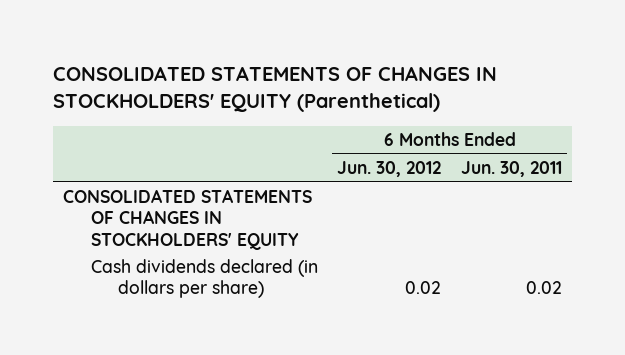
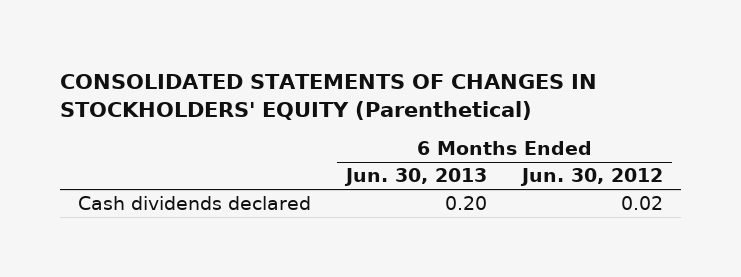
- | 6 Months Ended Jun. 30, 2012 | 6 Months Ended Jun. 30, 2011
+ | 6 Months Ended Jun. 30, 2013 | 6 Months Ended Jun. 30, 2012
- CONSOLIDATED STATEMENTS OF CHANGES IN STOCKHOLDERS' EQUITY
- Cash dividends declared (in dollars per share) | 0.02 | 0.02
+ Cash dividends declared | 0.20 | 0.02

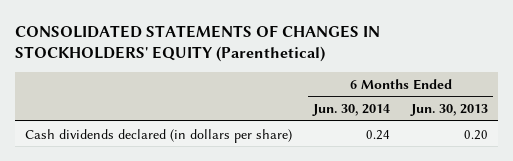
- | 6 Months Ended Jun. 30, 2013 | 6 Months Ended Jun. 30, 2012
+ | 6 Months Ended Jun. 30, 2014 | 6 Months Ended Jun. 30, 2013
- Cash dividends declared | 0.20 | 0.02
+ Cash dividends declared (in dollars per share) | 0.24 | 0.20

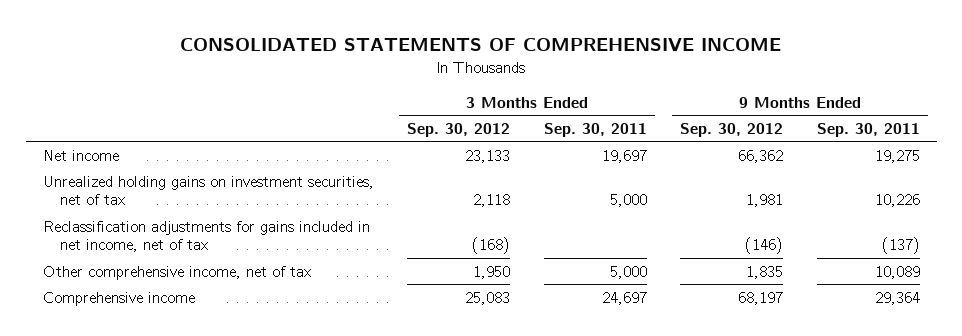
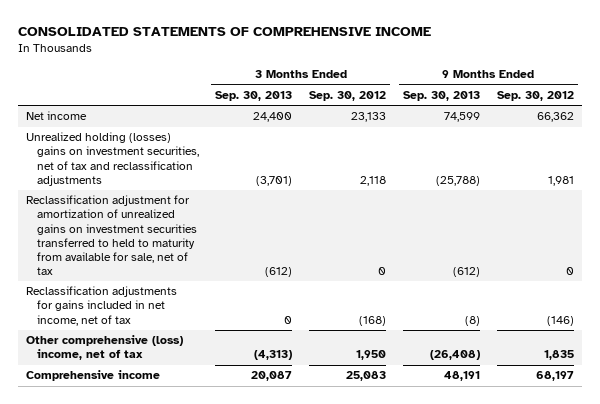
- | 3 Months Ended Sep. 30, 2012 | 3 Months Ended Sep. 30, 2011 | 9 Months Ended Sep. 30, 2012 | 9 Months Ended Sep. 30, 2011
+ | 3 Months Ended Sep. 30, 2013 | 3 Months Ended Sep. 30, 2012 | 9 Months Ended Sep. 30, 2013 | 9 Months Ended Sep. 30, 2012
- Unrealized holding gains on investment securities, net of tax | 2,118 | 5,000 | 1,981 | 10,226
+ Unrealized holding (losses) gains on investment securities, net of tax and reclassification adjustments | (3,701) | 2,118 | (25,788) | 1,981
+ Reclassification adjustment for amortization of unrealized gains on investment securities transferred to held to maturity from available for sale, net of tax | (612) | 0 | (612) | 0
- Other comprehensive income, net of tax | 1,950 | 5,000 | 1,835 | 10,089
+ Other comprehensive (loss) income, net of tax | (4,313) | 1,950 | (26,408) | 1,835

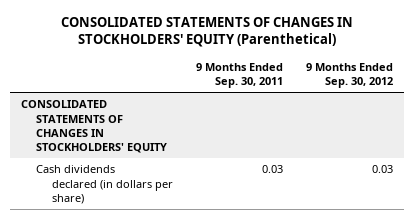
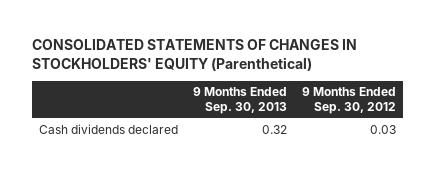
- | 9 Months Ended Sep. 30, 2011 | 9 Months Ended Sep. 30, 2012
+ | 9 Months Ended Sep. 30, 2013 | 9 Months Ended Sep. 30, 2012
- CONSOLIDATED STATEMENTS OF CHANGES IN STOCKHOLDERS' EQUITY
- Cash dividends declared (in dollars per share) | 0.03 | 0.03
+ Cash dividends declared | 0.32 | 0.03

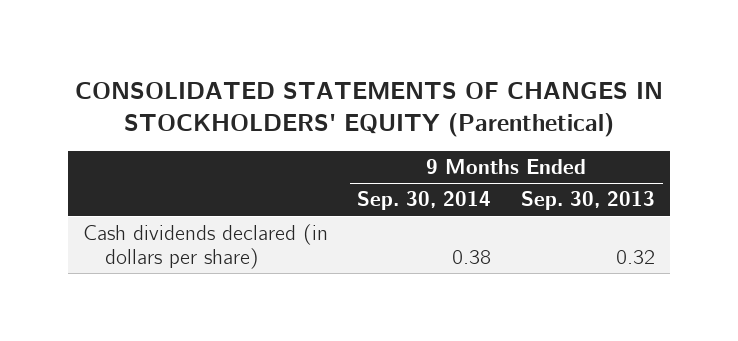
- | 9 Months Ended Sep. 30, 2013 | 9 Months Ended Sep. 30, 2012
+ | 9 Months Ended Sep. 30, 2014 | 9 Months Ended Sep. 30, 2013
- Cash dividends declared | 0.32 | 0.03
+ Cash dividends declared (in dollars per share) | 0.38 | 0.32

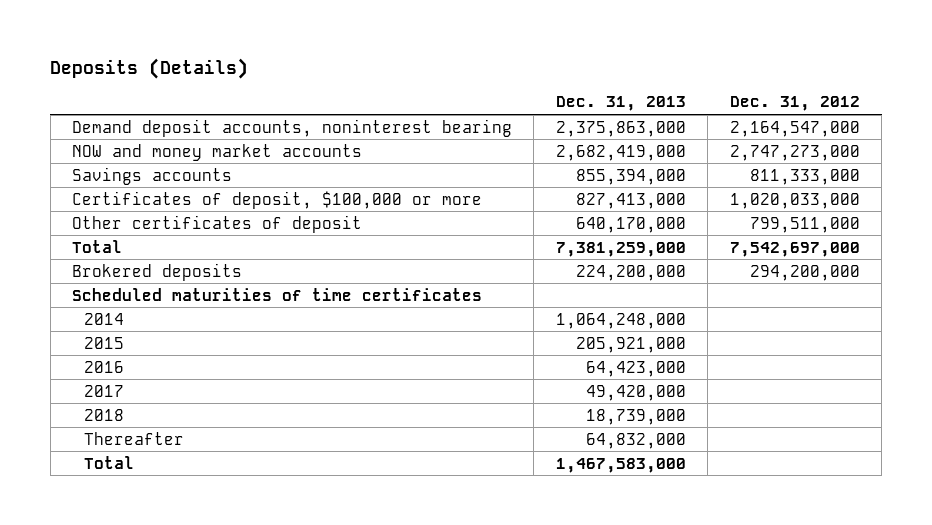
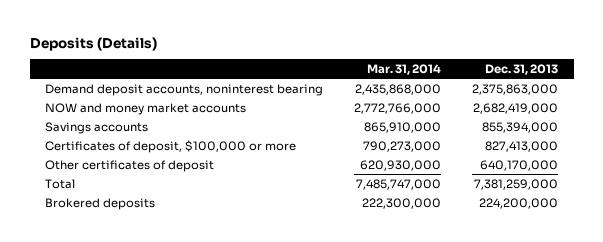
- | Dec. 31, 2013 | Dec. 31, 2012
+ | Mar. 31, 2014 | Dec. 31, 2013
- Scheduled maturities of time certificates
- 2014 | 1,064,248,000 |
- 2015 | 205,921,000 |
- 2016 | 64,423,000 |
- 2017 | 49,420,000 |
- 2018 | 18,739,000 |
- Thereafter | 64,832,000 |
- Total | 1,467,583,000 |

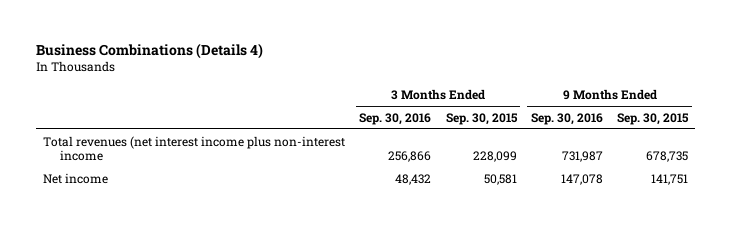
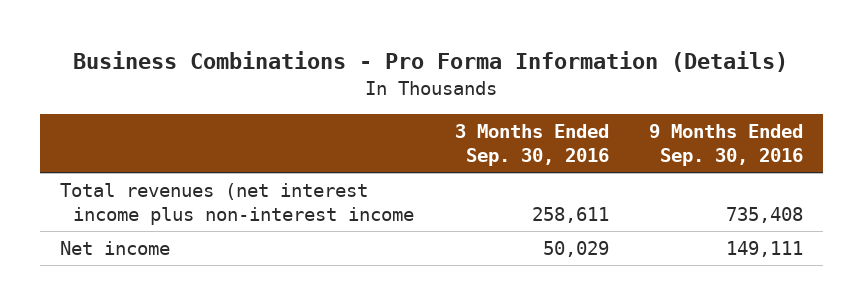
- Business Combinations (Details 4)
+ Business Combinations - Pro Forma Information (Details)
- | 3 Months Ended Sep. 30, 2016 | 3 Months Ended Sep. 30, 2015 | 9 Months Ended Sep. 30, 2016 | 9 Months Ended Sep. 30, 2015
+ | 3 Months Ended Sep. 30, 2016 | 9 Months Ended Sep. 30, 2016
- Total revenues (net interest income plus non-interest income | 256,866 | 228,099 | 731,987 | 678,735
- Net income | 48,432 | 50,581 | 147,078 | 141,751
+ Total revenues (net interest income plus non-interest income | 258,611 | 735,408
+ Net income | 50,029 | 149,111

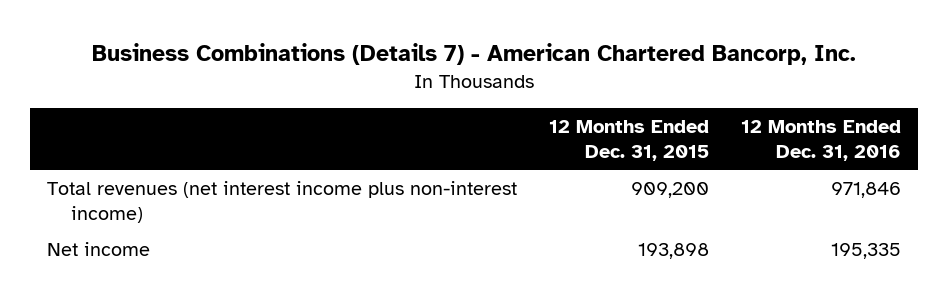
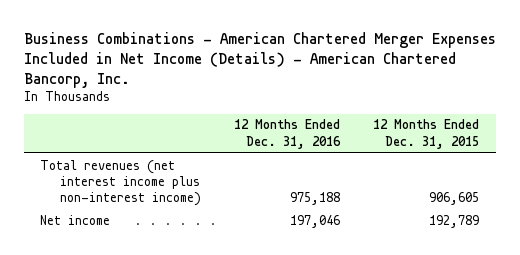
- Business Combinations (Details 7) - American Chartered Bancorp, Inc.
+ Business Combinations - American Chartered Merger Expenses Included in Net Income (Details) - American Chartered Bancorp, Inc.
- | 12 Months Ended Dec. 31, 2015 | 12 Months Ended Dec. 31, 2016
+ | 12 Months Ended Dec. 31, 2016 | 12 Months Ended Dec. 31, 2015
- Total revenues (net interest income plus non-interest income) | 909,200 | 971,846
- Net income | 193,898 | 195,335
+ Total revenues (net interest income plus non-interest income) | 975,188 | 906,605
+ Net income | 197,046 | 192,789

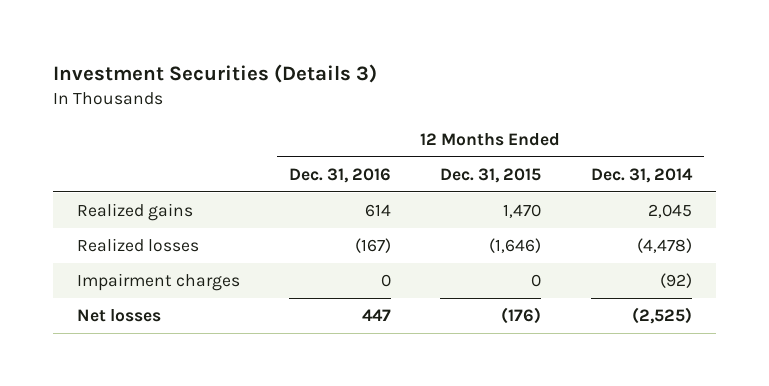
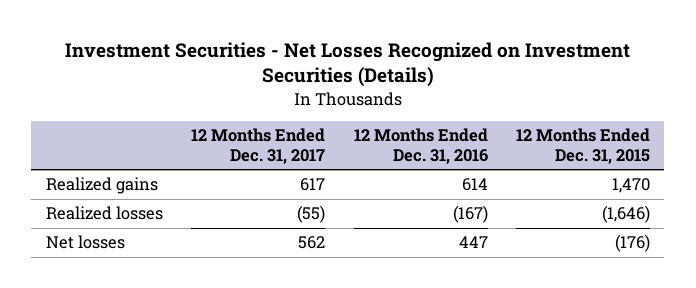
- Investment Securities (Details 3)
+ Investment Securities - Net Losses Recognized on Investment Securities (Details)
- | 12 Months Ended Dec. 31, 2016 | 12 Months Ended Dec. 31, 2015 | 12 Months Ended Dec. 31, 2014
+ | 12 Months Ended Dec. 31, 2017 | 12 Months Ended Dec. 31, 2016 | 12 Months Ended Dec. 31, 2015
- Impairment charges | 0 | 0 | (92)

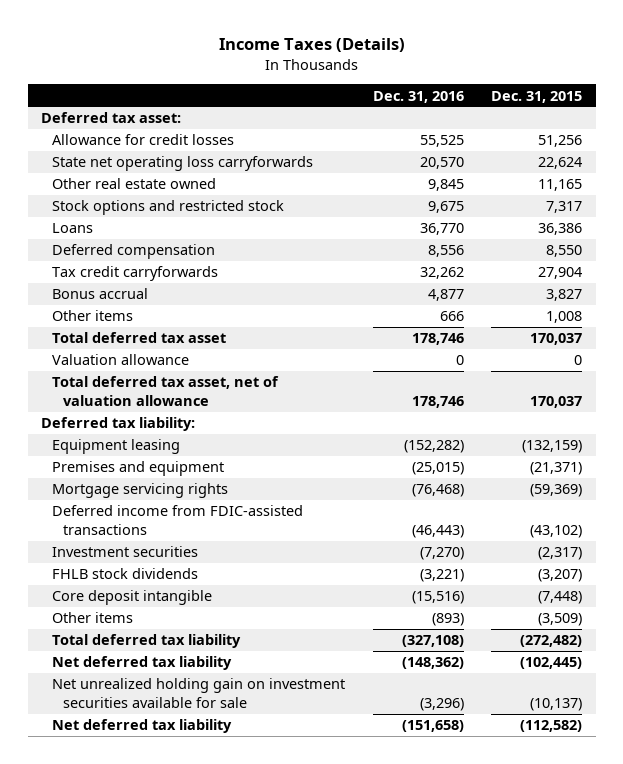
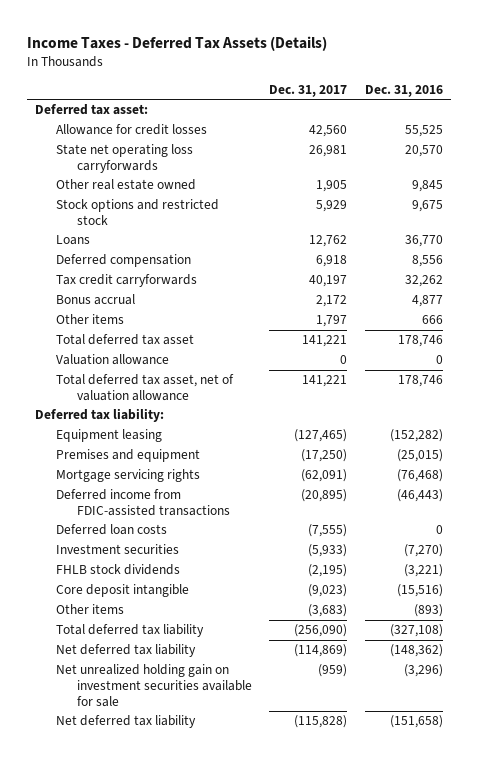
- Income Taxes (Details)
+ Income Taxes - Deferred Tax Assets (Details)
- | Dec. 31, 2016 | Dec. 31, 2015
+ | Dec. 31, 2017 | Dec. 31, 2016
+ Deferred loan costs | (7,555) | 0

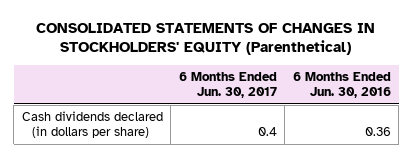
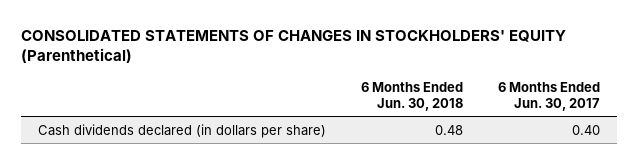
- | 6 Months Ended Jun. 30, 2017 | 6 Months Ended Jun. 30, 2016
+ | 6 Months Ended Jun. 30, 2018 | 6 Months Ended Jun. 30, 2017
- Cash dividends declared (in dollars per share) | 0.4 | 0.36
+ Cash dividends declared (in dollars per share) | 0.48 | 0.40

